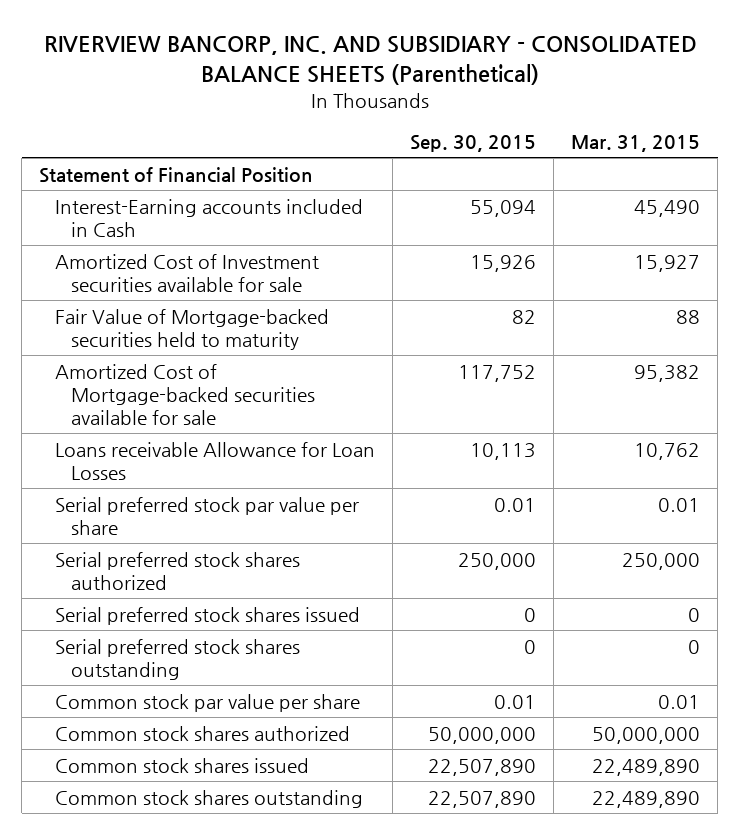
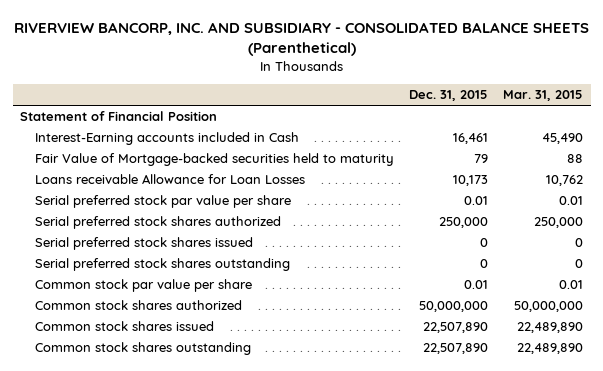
- | Sep. 30, 2015 | Mar. 31, 2015
+ | Dec. 31, 2015 | Mar. 31, 2015
- Amortized Cost of Investment securities available for sale | 15,926 | 15,927
- Amortized Cost of Mortgage-backed securities available for sale | 117,752 | 95,382

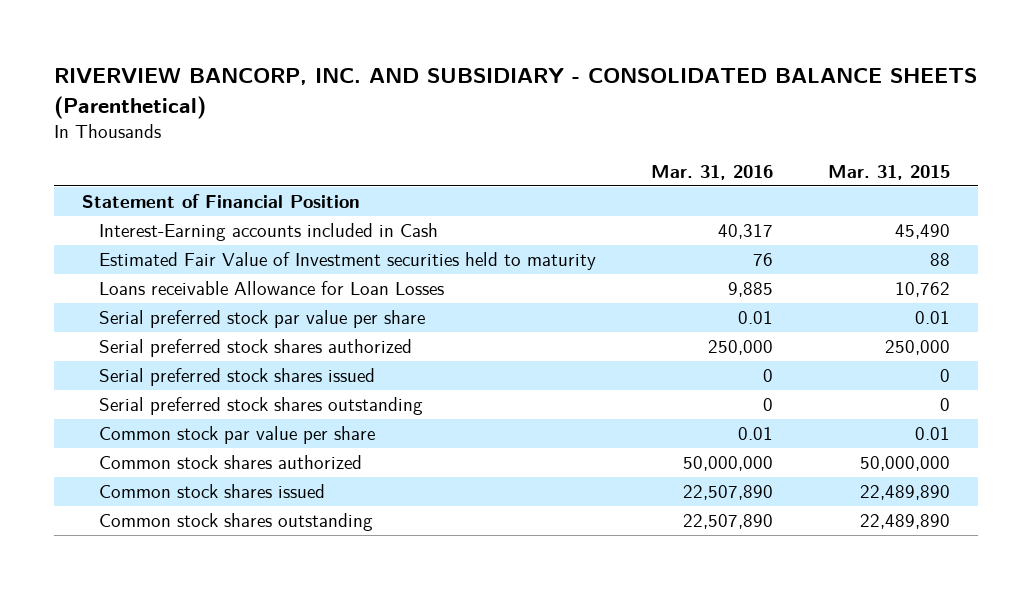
- | Dec. 31, 2015 | Mar. 31, 2015
+ | Mar. 31, 2016 | Mar. 31, 2015
- Fair Value of Mortgage-backed securities held to maturity | 79 | 88
+ Estimated Fair Value of Investment securities held to maturity | 76 | 88

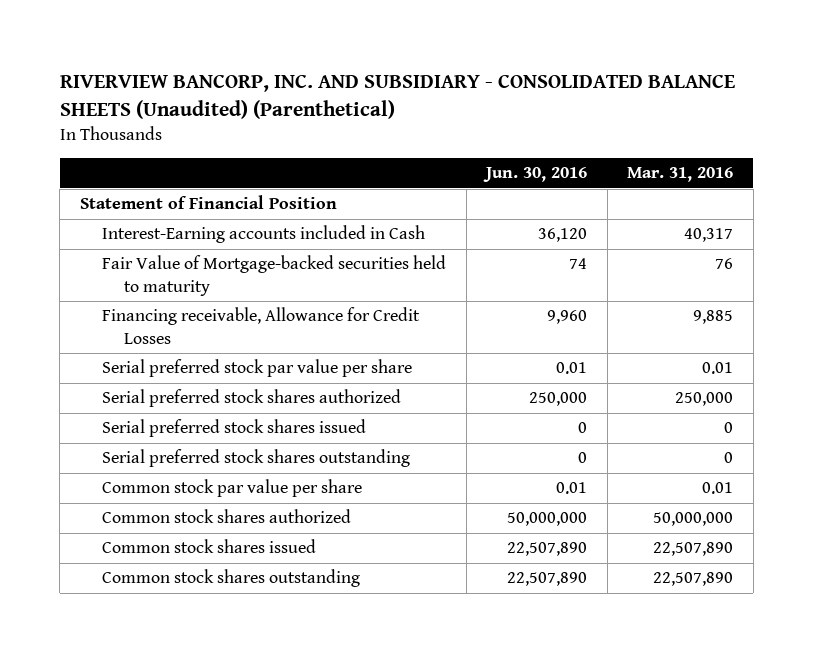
- RIVERVIEW BANCORP, INC. AND SUBSIDIARY - CONSOLIDATED BALANCE SHEETS (Parenthetical)
+ RIVERVIEW BANCORP, INC. AND SUBSIDIARY - CONSOLIDATED BALANCE SHEETS (Unaudited) (Parenthetical)
- | Mar. 31, 2016 | Mar. 31, 2015
+ | Jun. 30, 2016 | Mar. 31, 2016
- Estimated Fair Value of Investment securities held to maturity | 76 | 88
- Loans receivable Allowance for Loan Losses | 9,885 | 10,762
+ Fair Value of Mortgage-backed securities held to maturity | 74 | 76
+ Financing receivable, Allowance for Credit Losses | 9,960 | 9,885

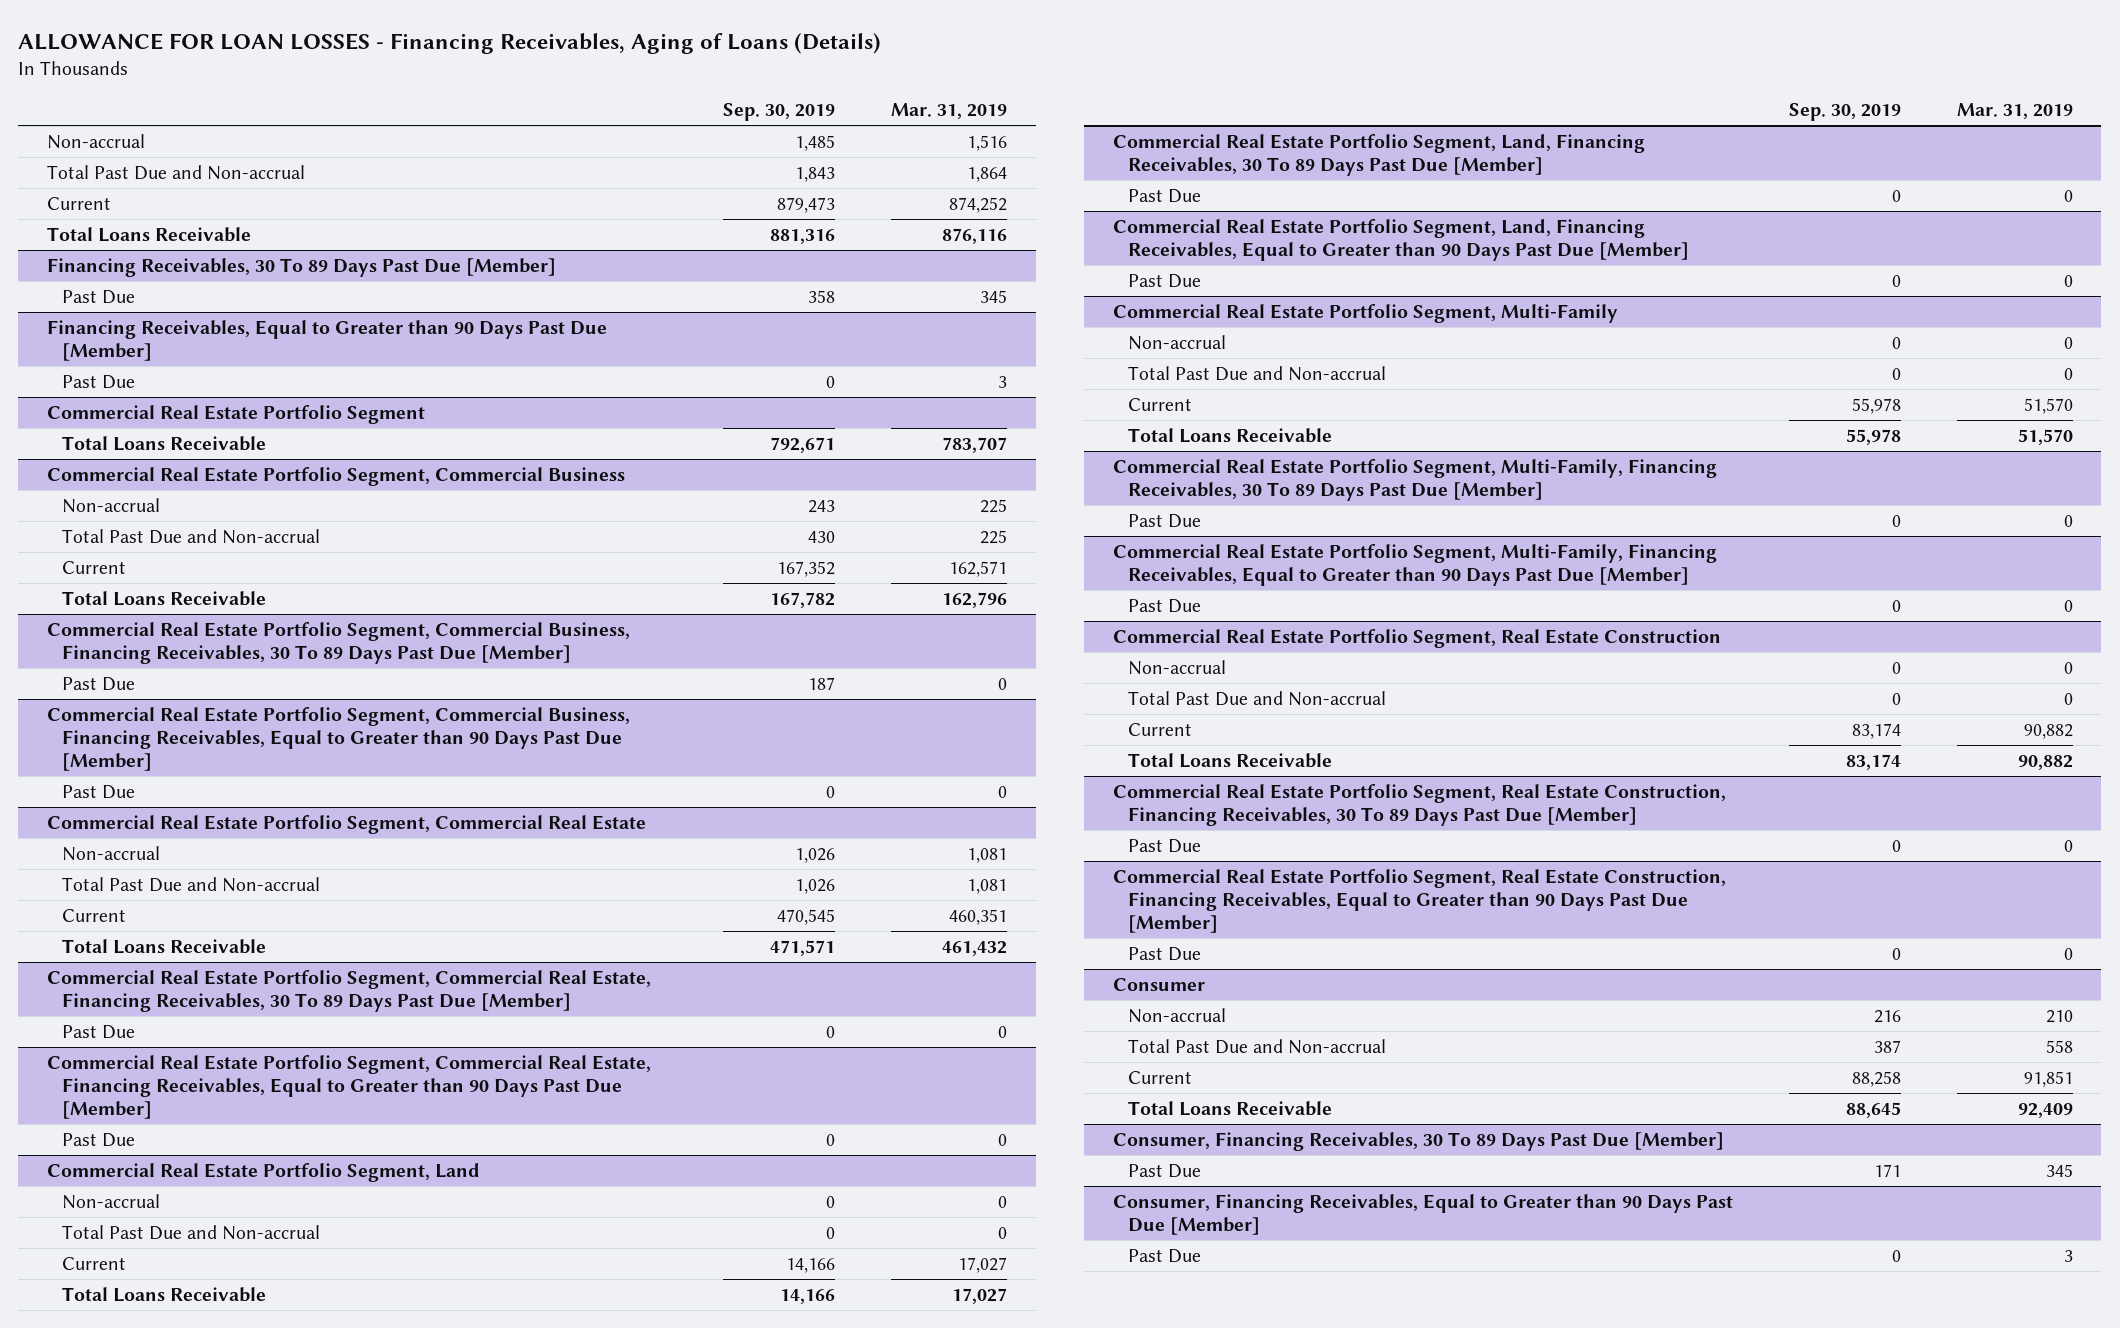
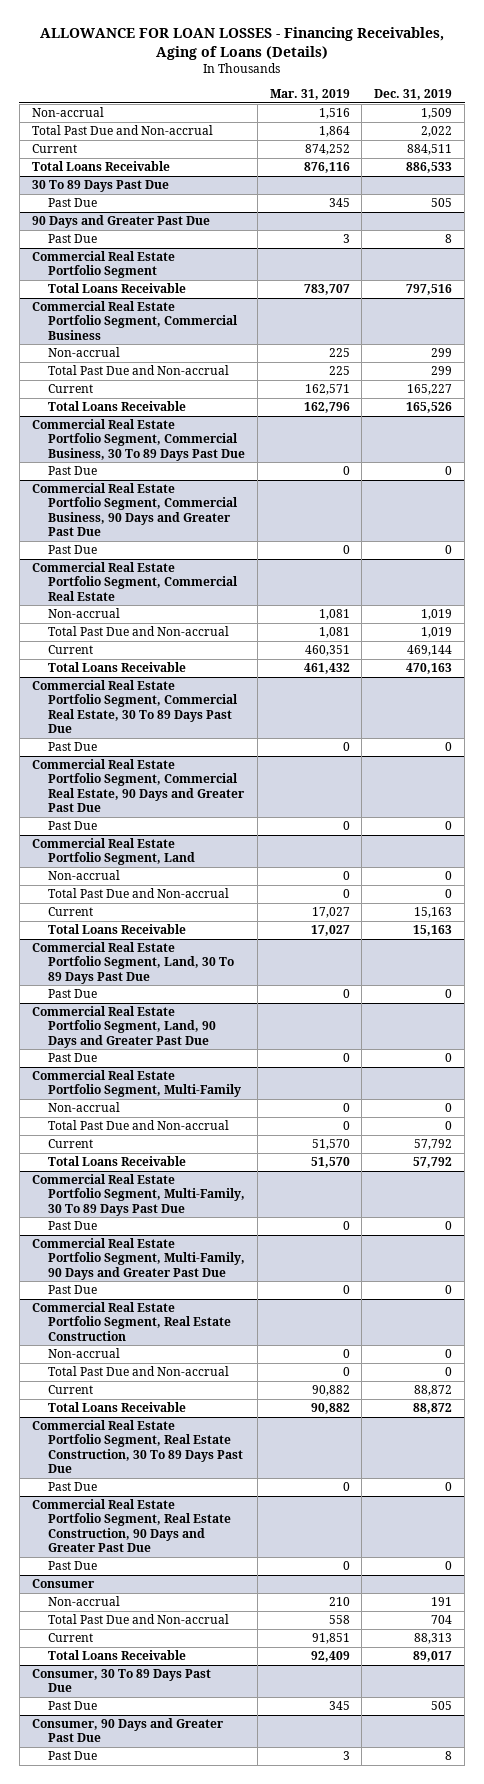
- | Sep. 30, 2019 | Mar. 31, 2019
+ | Mar. 31, 2019 | Dec. 31, 2019
- Financing Receivables, 30 To 89 Days Past Due [Member]
+ 30 To 89 Days Past Due
- Financing Receivables, Equal to Greater than 90 Days Past Due [Member]
+ 90 Days and Greater Past Due
- Commercial Real Estate Portfolio Segment, Commercial Business, Financing Receivables, 30 To 89 Days Past Due [Member]
+ Commercial Real Estate Portfolio Segment, Commercial Business, 30 To 89 Days Past Due
- Commercial Real Estate Portfolio Segment, Commercial Business, Financing Receivables, Equal to Greater than 90 Days Past Due [Member]
+ Commercial Real Estate Portfolio Segment, Commercial Business, 90 Days and Greater Past Due
- Commercial Real Estate Portfolio Segment, Commercial Real Estate, Financing Receivables, 30 To 89 Days Past Due [Member]
+ Commercial Real Estate Portfolio Segment, Commercial Real Estate, 30 To 89 Days Past Due
- Commercial Real Estate Portfolio Segment, Commercial Real Estate, Financing Receivables, Equal to Greater than 90 Days Past Due [Member]
+ Commercial Real Estate Portfolio Segment, Commercial Real Estate, 90 Days and Greater Past Due
- Commercial Real Estate Portfolio Segment, Land, Financing Receivables, 30 To 89 Days Past Due [Member]
+ Commercial Real Estate Portfolio Segment, Land, 30 To 89 Days Past Due
- Commercial Real Estate Portfolio Segment, Land, Financing Receivables, Equal to Greater than 90 Days Past Due [Member]
+ Commercial Real Estate Portfolio Segment, Land, 90 Days and Greater Past Due
- Commercial Real Estate Portfolio Segment, Multi-Family, Financing Receivables, 30 To 89 Days Past Due [Member]
+ Commercial Real Estate Portfolio Segment, Multi-Family, 30 To 89 Days Past Due
- Commercial Real Estate Portfolio Segment, Multi-Family, Financing Receivables, Equal to Greater than 90 Days Past Due [Member]
+ Commercial Real Estate Portfolio Segment, Multi-Family, 90 Days and Greater Past Due
- Commercial Real Estate Portfolio Segment, Real Estate Construction, Financing Receivables, 30 To 89 Days Past Due [Member]
+ Commercial Real Estate Portfolio Segment, Real Estate Construction, 30 To 89 Days Past Due
- Commercial Real Estate Portfolio Segment, Real Estate Construction, Financing Receivables, Equal to Greater than 90 Days Past Due [Member]
+ Commercial Real Estate Portfolio Segment, Real Estate Construction, 90 Days and Greater Past Due
- Consumer, Financing Receivables, 30 To 89 Days Past Due [Member]
+ Consumer, 30 To 89 Days Past Due
- Consumer, Financing Receivables, Equal to Greater than 90 Days Past Due [Member]
+ Consumer, 90 Days and Greater Past Due

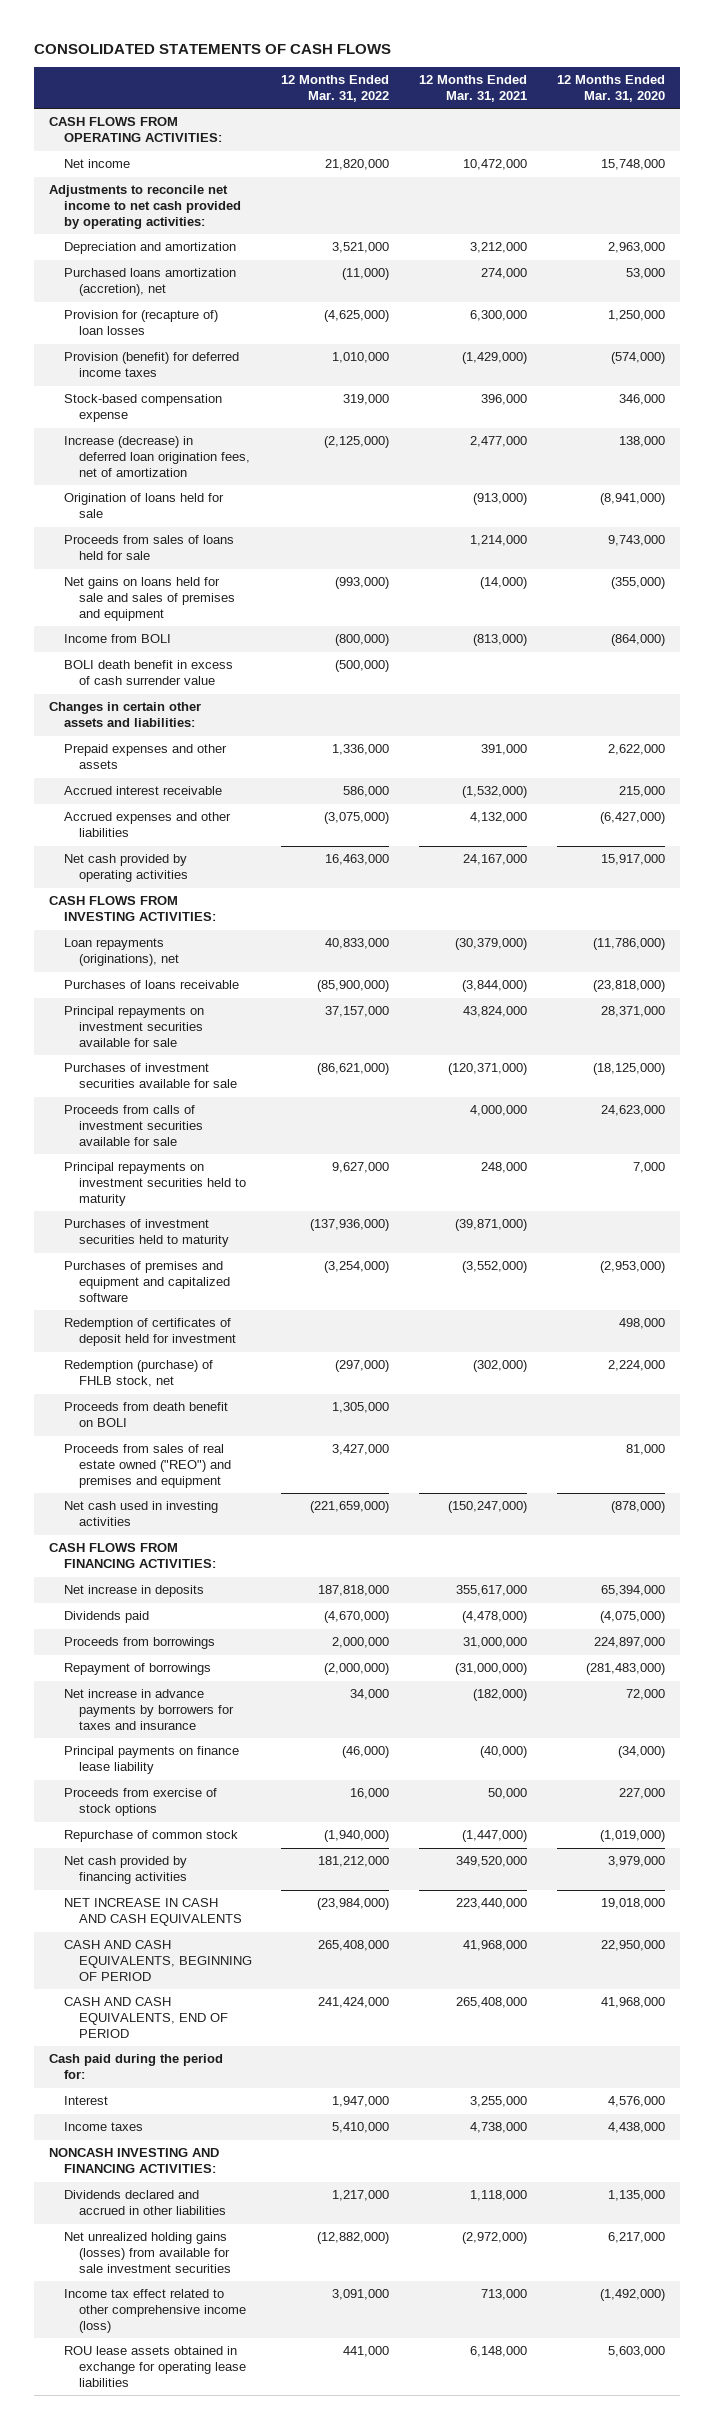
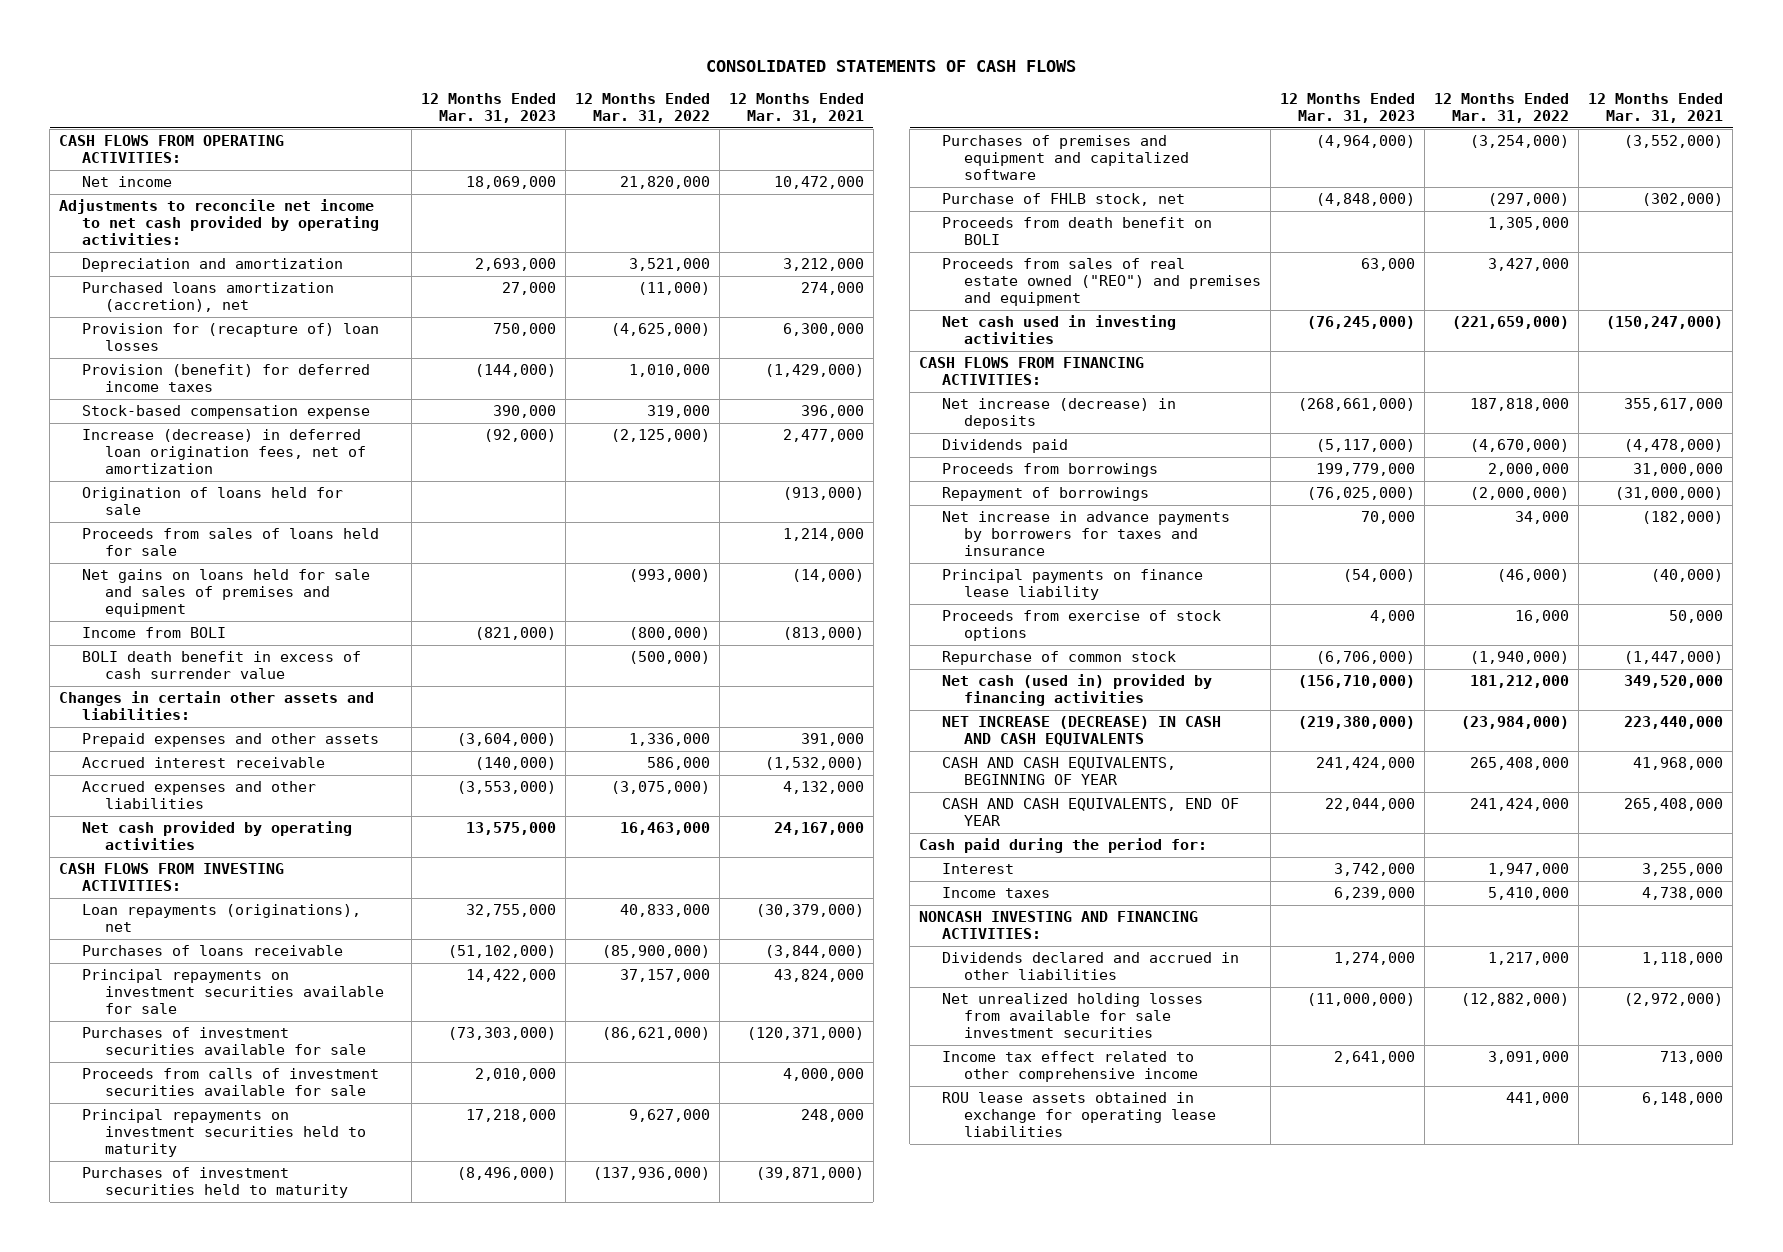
- | 12 Months Ended Mar. 31, 2022 | 12 Months Ended Mar. 31, 2021 | 12 Months Ended Mar. 31, 2020
+ | 12 Months Ended Mar. 31, 2023 | 12 Months Ended Mar. 31, 2022 | 12 Months Ended Mar. 31, 2021
- Redemption of certificates of deposit held for investment | | | 498,000
- Redemption (purchase) of FHLB stock, net | (297,000) | (302,000) | 2,224,000
+ Purchase of FHLB stock, net | (4,848,000) | (297,000) | (302,000)
- Net increase in deposits | 187,818,000 | 355,617,000 | 65,394,000
+ Net increase (decrease) in deposits | (268,661,000) | 187,818,000 | 355,617,000
- Net cash provided by financing activities | 181,212,000 | 349,520,000 | 3,979,000
- NET INCREASE IN CASH AND CASH EQUIVALENTS | (23,984,000) | 223,440,000 | 19,018,000
- CASH AND CASH EQUIVALENTS, BEGINNING OF PERIOD | 265,408,000 | 41,968,000 | 22,950,000
- CASH AND CASH EQUIVALENTS, END OF PERIOD | 241,424,000 | 265,408,000 | 41,968,000
+ Net cash (used in) provided by financing activities | (156,710,000) | 181,212,000 | 349,520,000
+ NET INCREASE (DECREASE) IN CASH AND CASH EQUIVALENTS | (219,380,000) | (23,984,000) | 223,440,000
+ CASH AND CASH EQUIVALENTS, BEGINNING OF YEAR | 241,424,000 | 265,408,000 | 41,968,000
+ CASH AND CASH EQUIVALENTS, END OF YEAR | 22,044,000 | 241,424,000 | 265,408,000
- Net unrealized holding gains (losses) from available for sale investment securities | (12,882,000) | (2,972,000) | 6,217,000
- Income tax effect related to other comprehensive income (loss) | 3,091,000 | 713,000 | (1,492,000)
+ Net unrealized holding losses from available for sale investment securities | (11,000,000) | (12,882,000) | (2,972,000)
+ Income tax effect related to other comprehensive income | 2,641,000 | 3,091,000 | 713,000

